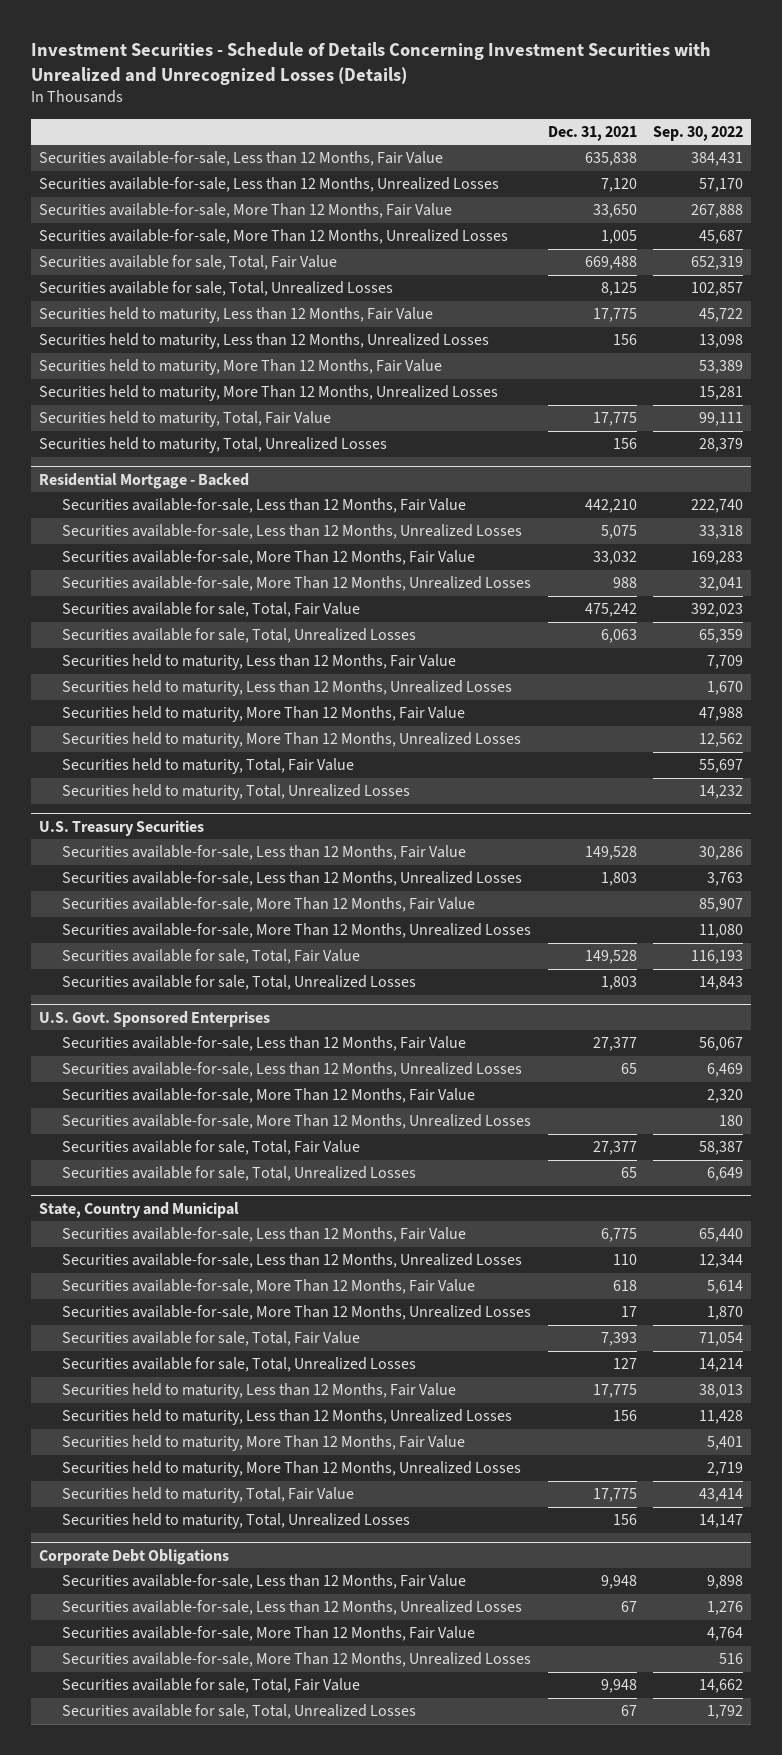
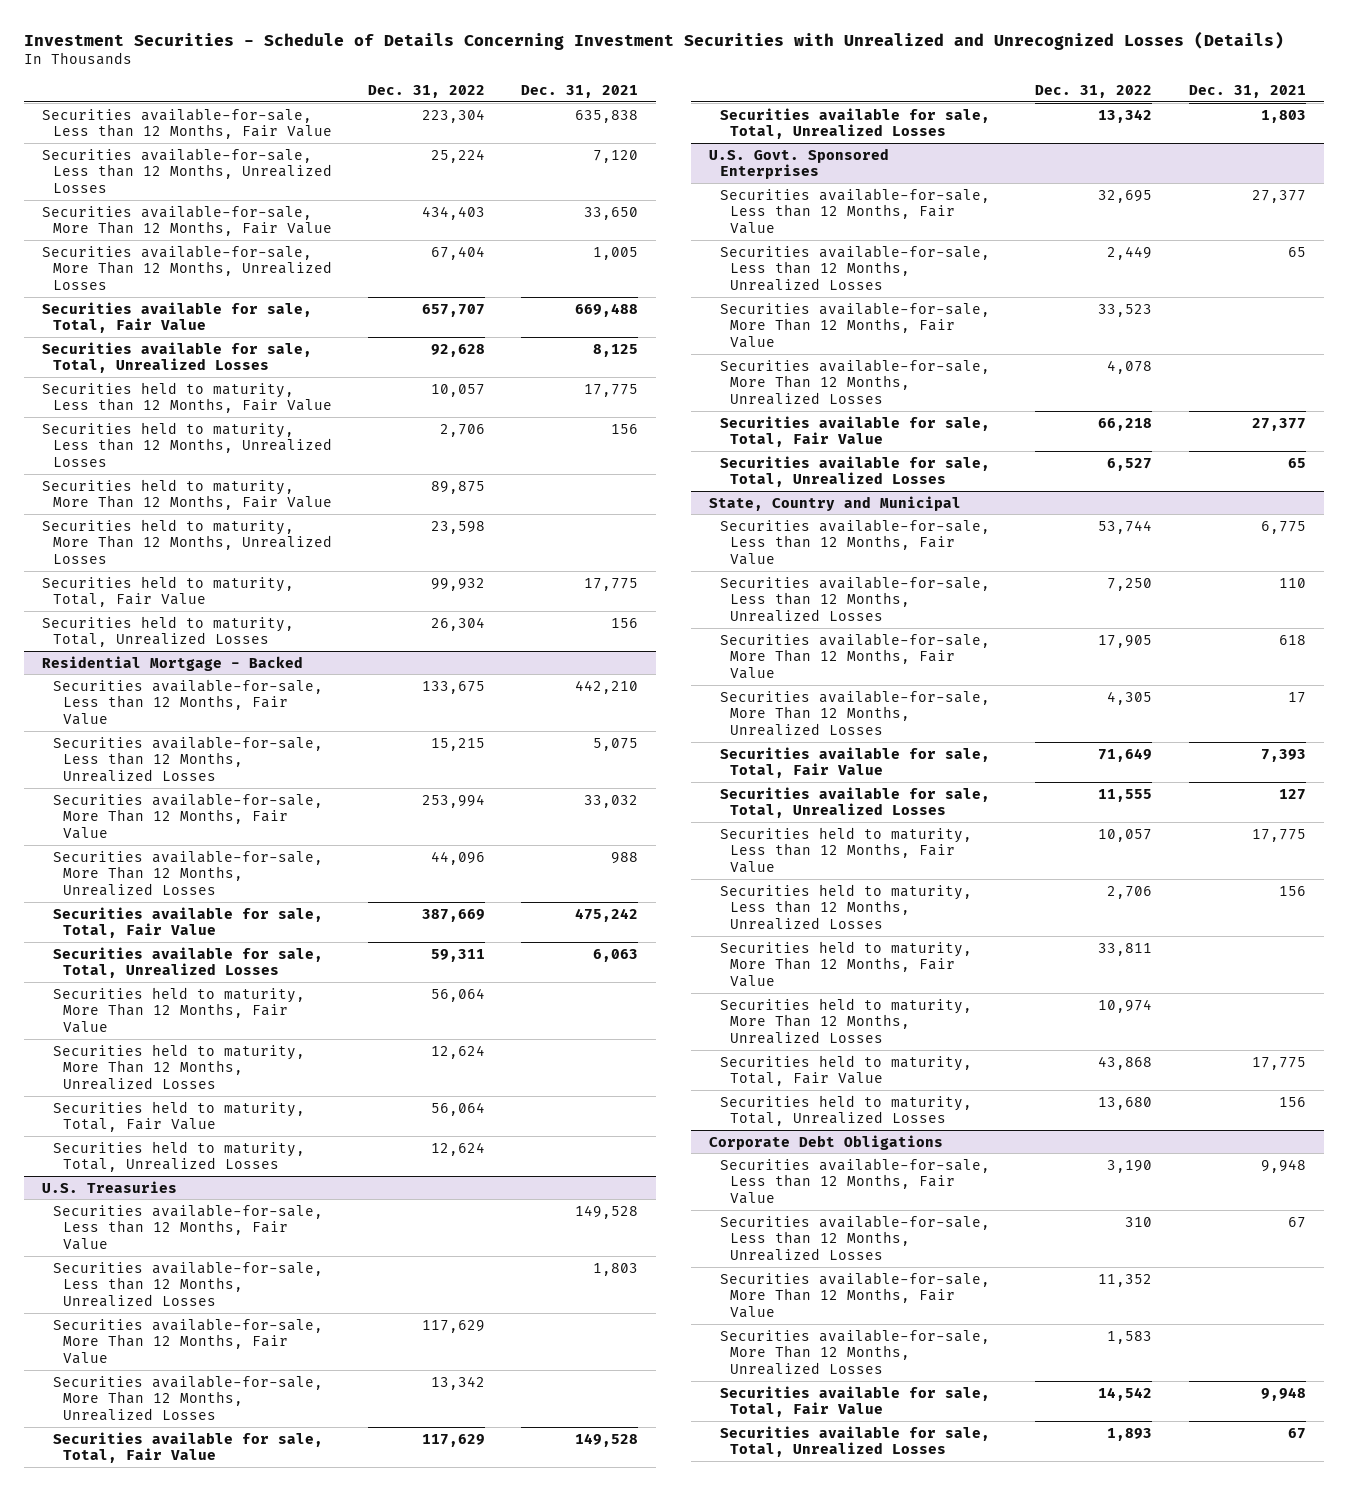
- | Dec. 31, 2021 | Sep. 30, 2022
+ | Dec. 31, 2022 | Dec. 31, 2021
@ Residential Mortgage - Backed
- Securities held to maturity, Less than 12 Months, Fair Value | | 7,709
- Securities held to maturity, Less than 12 Months, Unrealized Losses | | 1,670
- U.S. Treasury Securities
+ U.S. Treasuries

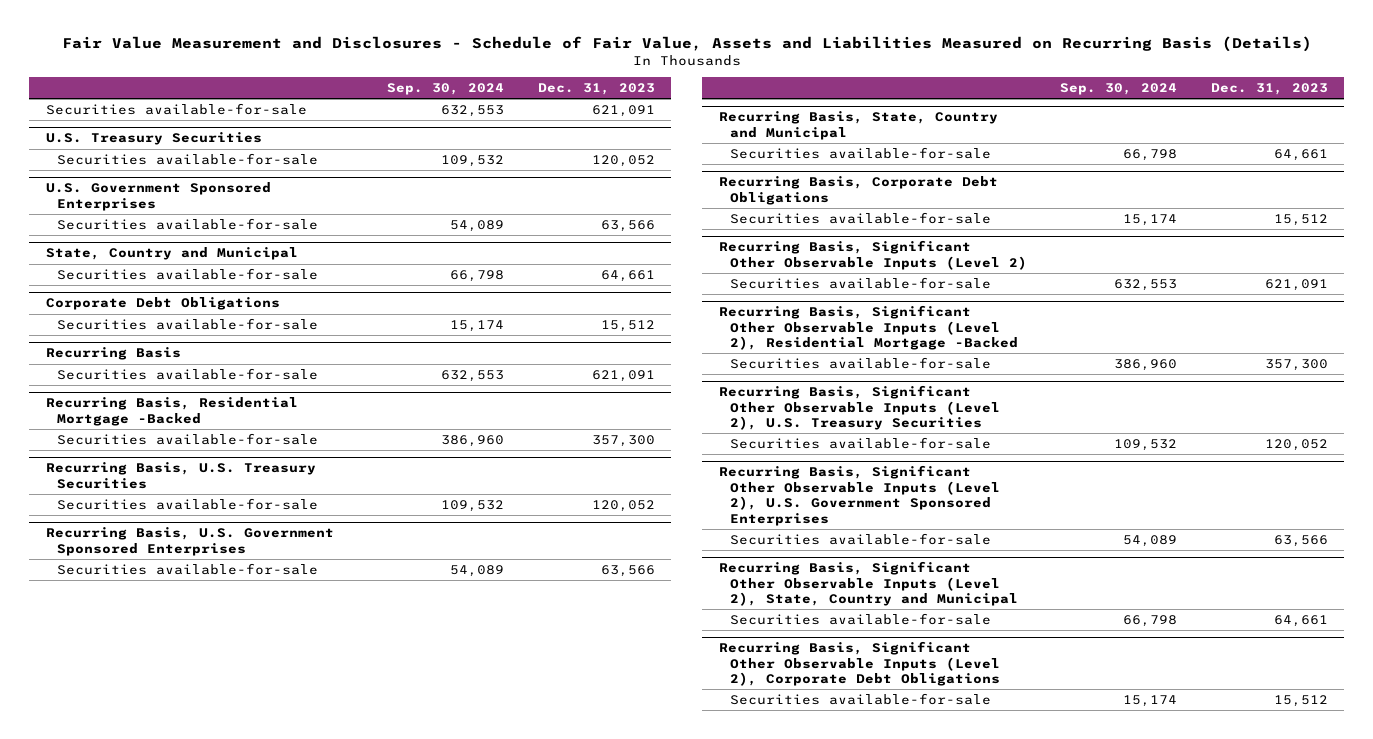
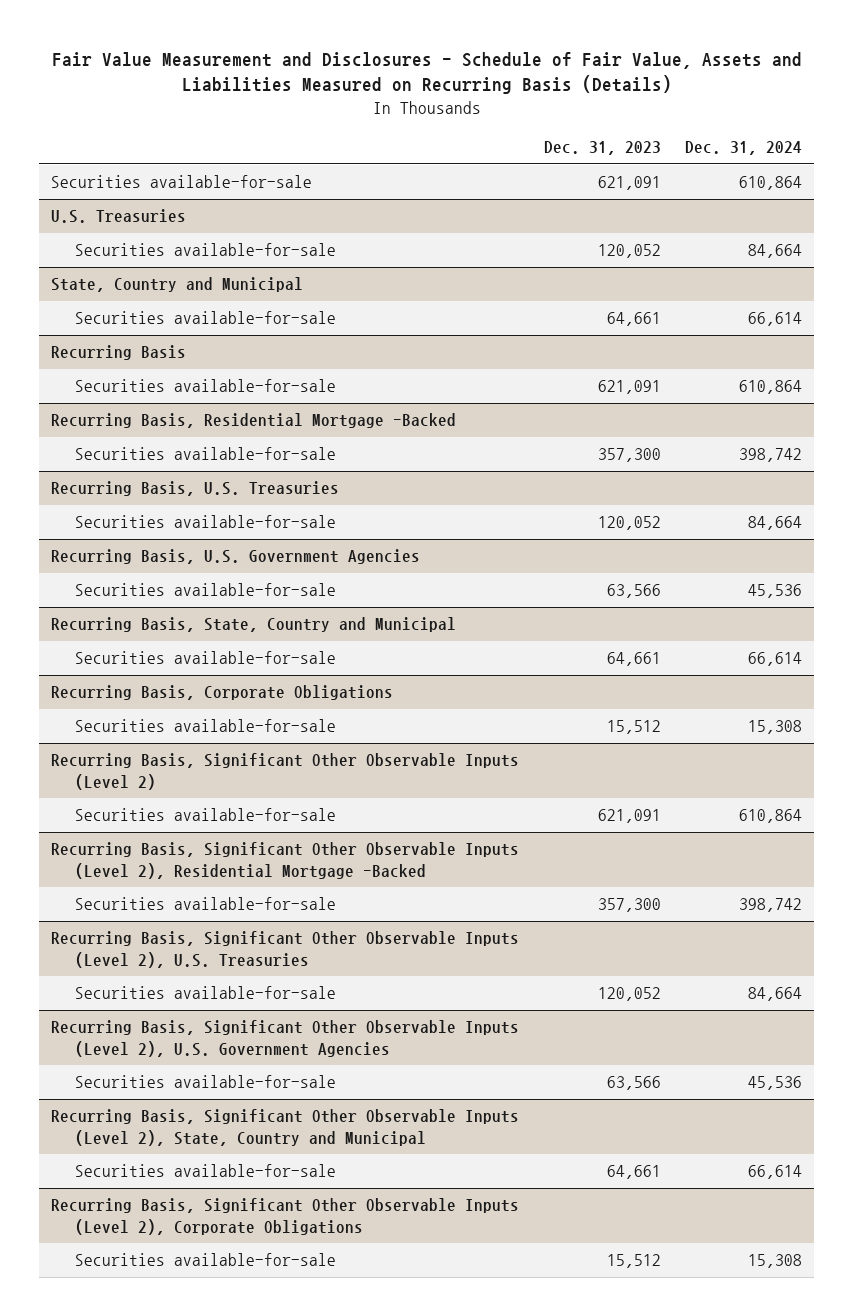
- | Sep. 30, 2024 | Dec. 31, 2023
+ | Dec. 31, 2023 | Dec. 31, 2024
- U.S. Treasury Securities
+ U.S. Treasuries
- U.S. Government Sponsored Enterprises
- Securities available-for-sale | 54,089 | 63,566
- Corporate Debt Obligations
- Securities available-for-sale | 15,174 | 15,512
- Recurring Basis, U.S. Treasury Securities
+ Recurring Basis, U.S. Treasuries
- Recurring Basis, U.S. Government Sponsored Enterprises
+ Recurring Basis, U.S. Government Agencies
- Recurring Basis, Corporate Debt Obligations
+ Recurring Basis, Corporate Obligations
- Recurring Basis, Significant Other Observable Inputs (Level 2), U.S. Treasury Securities
+ Recurring Basis, Significant Other Observable Inputs (Level 2), U.S. Treasuries
- Recurring Basis, Significant Other Observable Inputs (Level 2), U.S. Government Sponsored Enterprises
+ Recurring Basis, Significant Other Observable Inputs (Level 2), U.S. Government Agencies
- Recurring Basis, Significant Other Observable Inputs (Level 2), Corporate Debt Obligations
+ Recurring Basis, Significant Other Observable Inputs (Level 2), Corporate Obligations

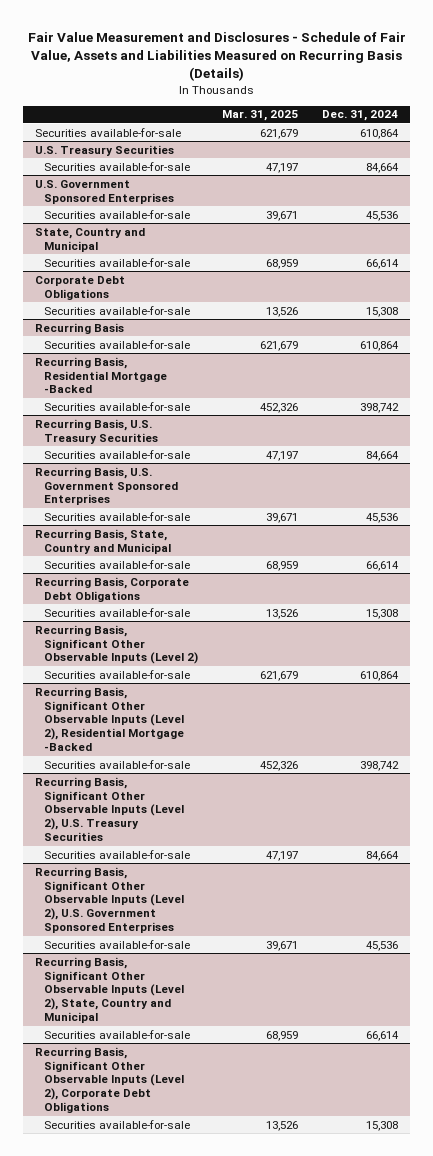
- | Dec. 31, 2023 | Dec. 31, 2024
+ | Mar. 31, 2025 | Dec. 31, 2024
- U.S. Treasuries
+ U.S. Treasury Securities
+ U.S. Government Sponsored Enterprises
+ Securities available-for-sale | 39,671 | 45,536
+ Corporate Debt Obligations
+ Securities available-for-sale | 13,526 | 15,308
- Recurring Basis, U.S. Treasuries
+ Recurring Basis, U.S. Treasury Securities
- Recurring Basis, U.S. Government Agencies
+ Recurring Basis, U.S. Government Sponsored Enterprises
- Recurring Basis, Corporate Obligations
+ Recurring Basis, Corporate Debt Obligations
- Recurring Basis, Significant Other Observable Inputs (Level 2), U.S. Treasuries
+ Recurring Basis, Significant Other Observable Inputs (Level 2), U.S. Treasury Securities
- Recurring Basis, Significant Other Observable Inputs (Level 2), U.S. Government Agencies
+ Recurring Basis, Significant Other Observable Inputs (Level 2), U.S. Government Sponsored Enterprises
- Recurring Basis, Significant Other Observable Inputs (Level 2), Corporate Obligations
+ Recurring Basis, Significant Other Observable Inputs (Level 2), Corporate Debt Obligations

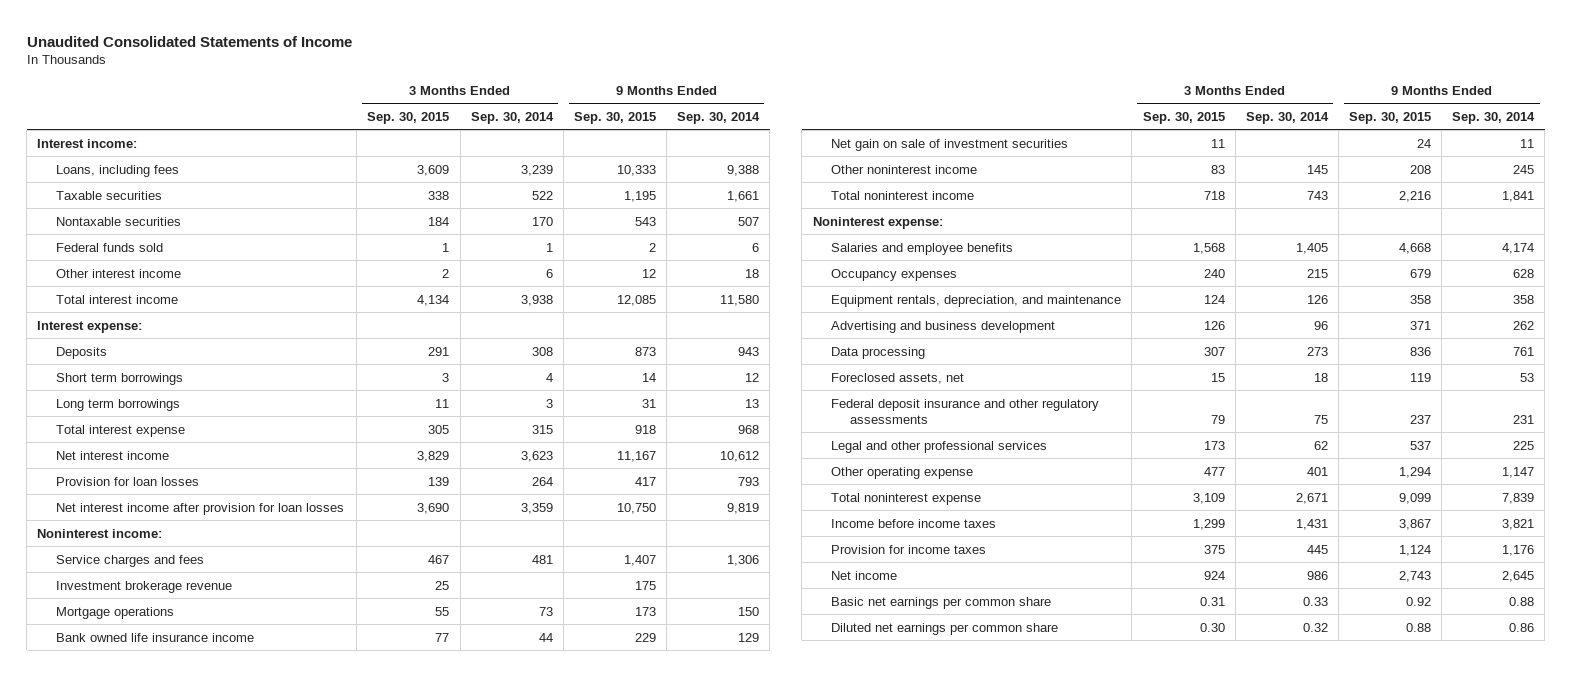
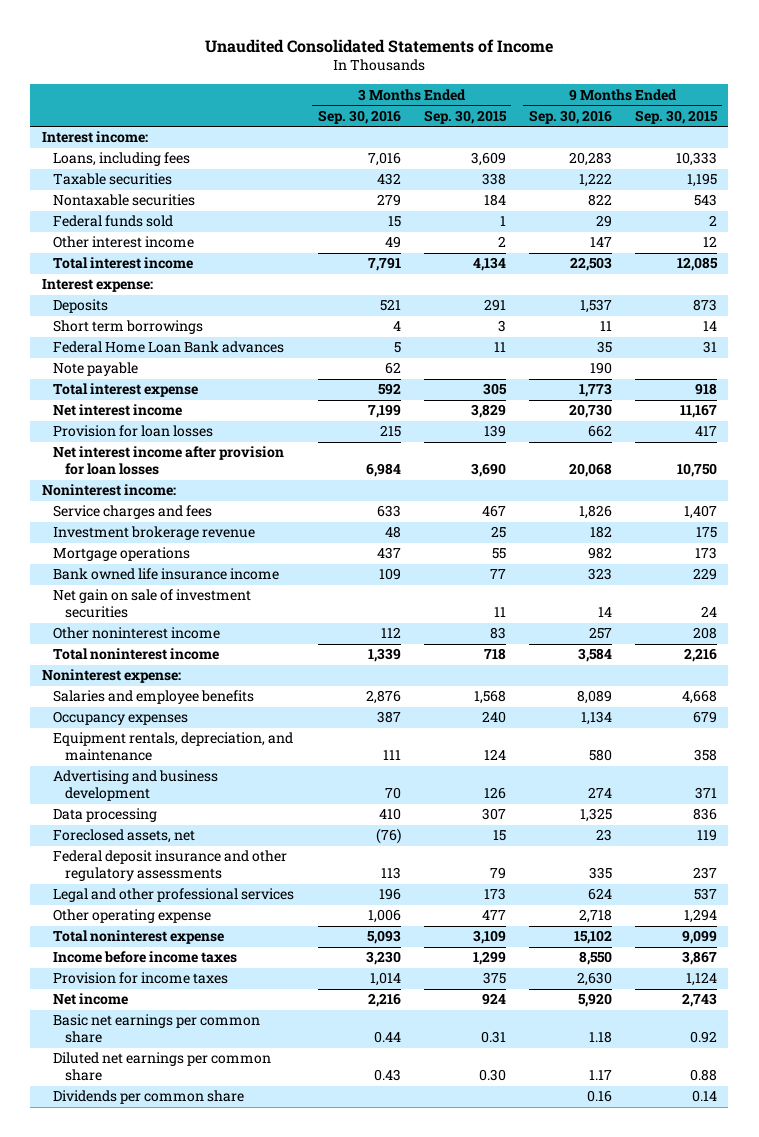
- | 3 Months Ended Sep. 30, 2015 | 3 Months Ended Sep. 30, 2014 | 9 Months Ended Sep. 30, 2015 | 9 Months Ended Sep. 30, 2014
+ | 3 Months Ended Sep. 30, 2016 | 3 Months Ended Sep. 30, 2015 | 9 Months Ended Sep. 30, 2016 | 9 Months Ended Sep. 30, 2015
- Long term borrowings | 11 | 3 | 31 | 13
+ Federal Home Loan Bank advances | 5 | 11 | 35 | 31
+ Note payable | 62 | | 190 |
+ Dividends per common share | | | 0.16 | 0.14

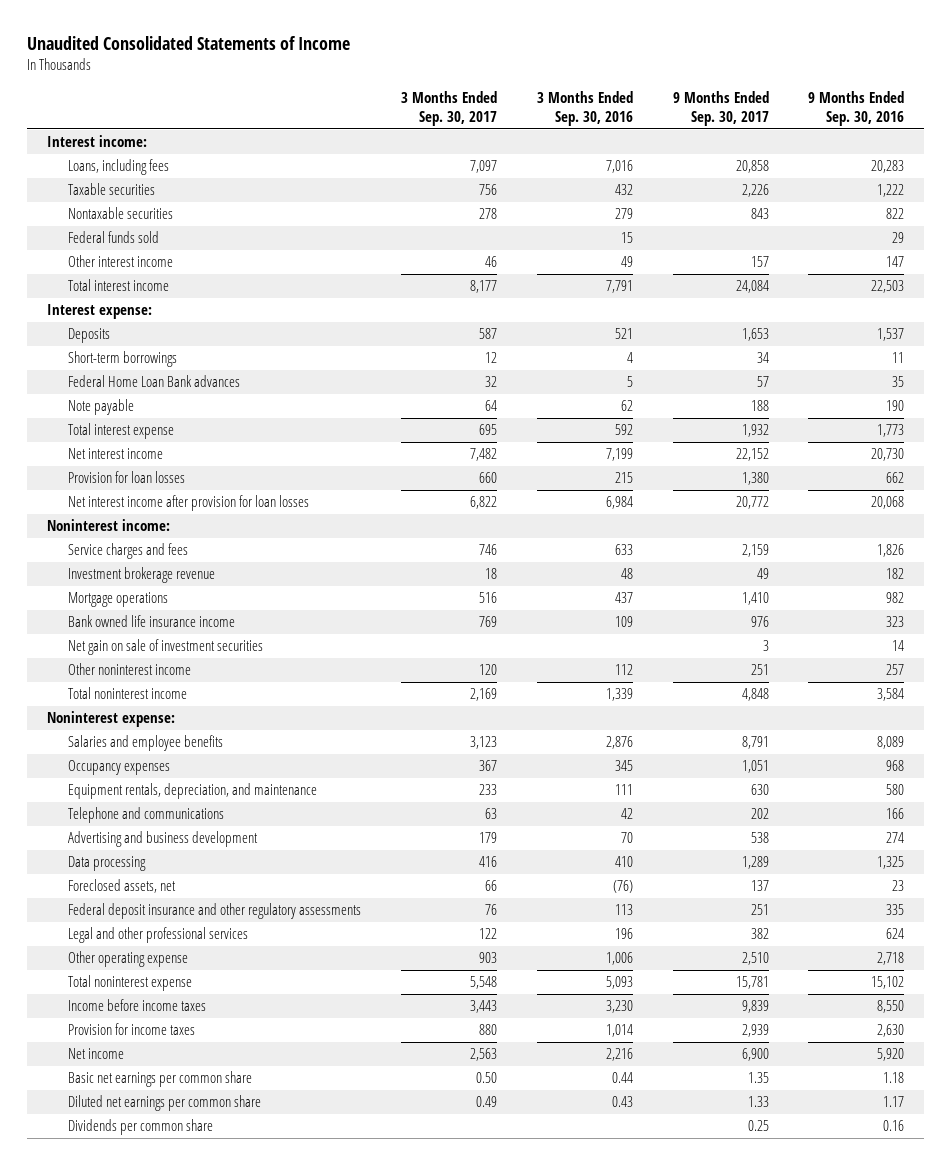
- | 3 Months Ended Sep. 30, 2016 | 3 Months Ended Sep. 30, 2015 | 9 Months Ended Sep. 30, 2016 | 9 Months Ended Sep. 30, 2015
+ | 3 Months Ended Sep. 30, 2017 | 3 Months Ended Sep. 30, 2016 | 9 Months Ended Sep. 30, 2017 | 9 Months Ended Sep. 30, 2016
- Short term borrowings | 4 | 3 | 11 | 14
+ Short-term borrowings | 12 | 4 | 34 | 11
- Occupancy expenses | 387 | 240 | 1,134 | 679
+ Occupancy expenses | 367 | 345 | 1,051 | 968
+ Telephone and communications | 63 | 42 | 202 | 166

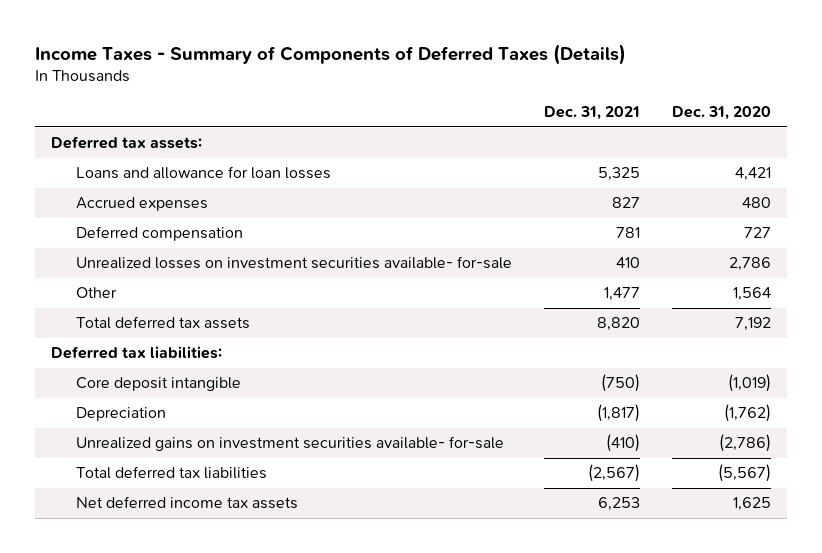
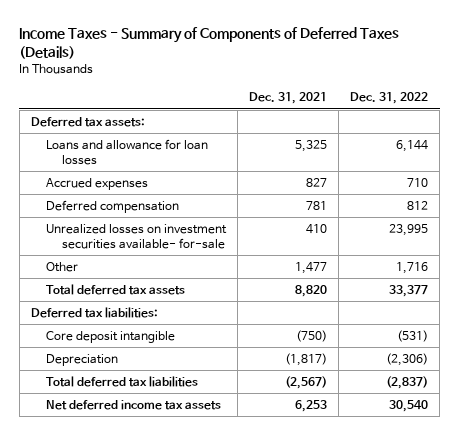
- | Dec. 31, 2021 | Dec. 31, 2020
+ | Dec. 31, 2021 | Dec. 31, 2022
- Unrealized gains on investment securities available- for-sale | (410) | (2,786)

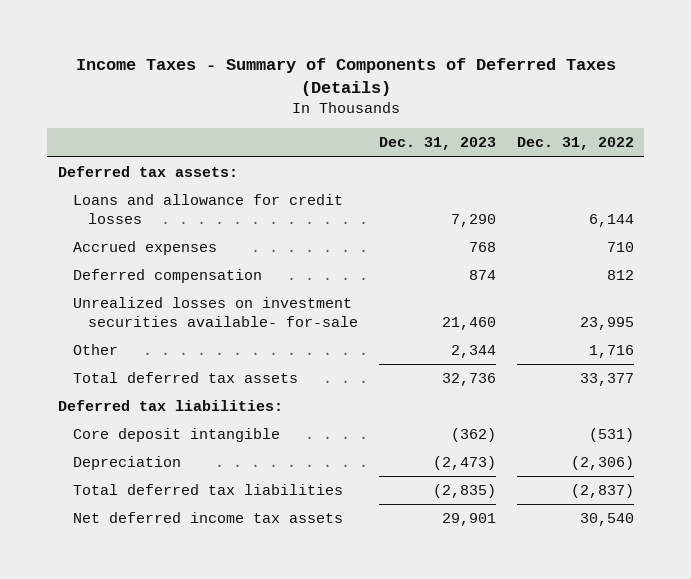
- | Dec. 31, 2021 | Dec. 31, 2022
+ | Dec. 31, 2023 | Dec. 31, 2022
- Loans and allowance for loan losses | 5,325 | 6,144
+ Loans and allowance for credit losses | 7,290 | 6,144

